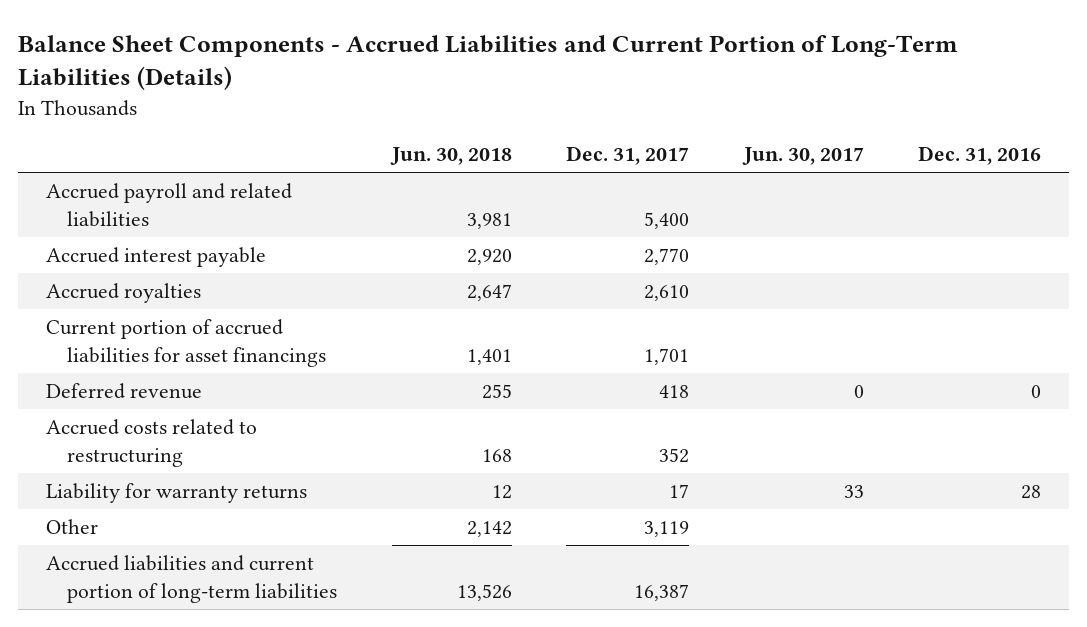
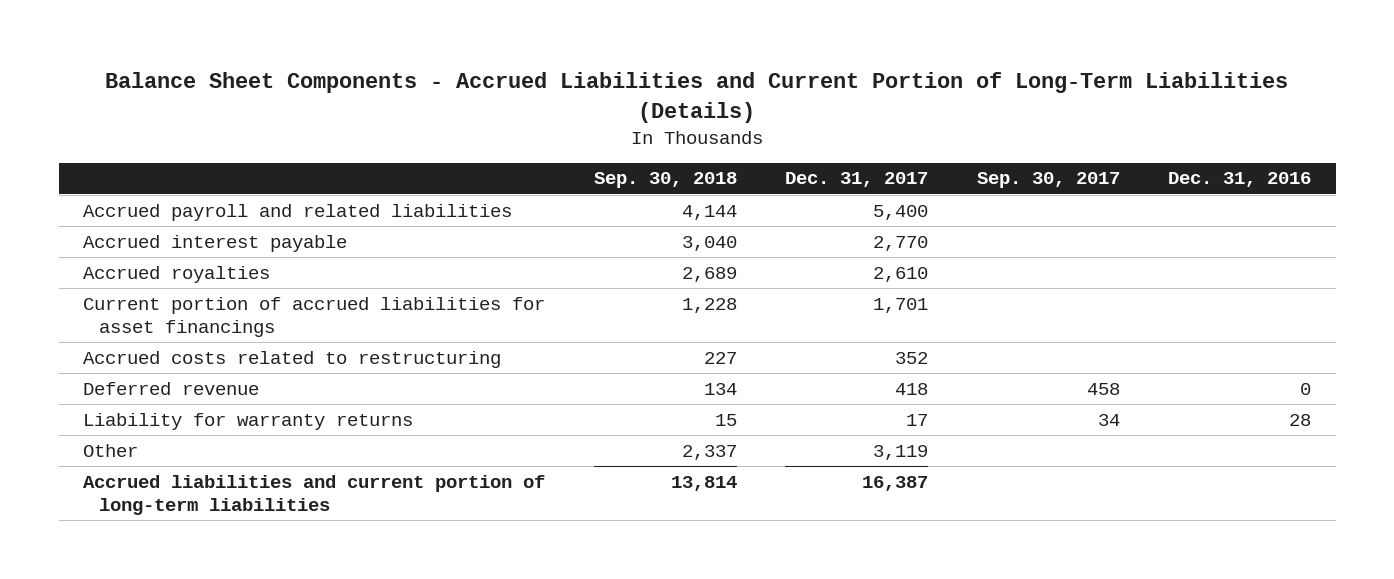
- | Jun. 30, 2018 | Dec. 31, 2017 | Jun. 30, 2017 | Dec. 31, 2016
+ | Sep. 30, 2018 | Dec. 31, 2017 | Sep. 30, 2017 | Dec. 31, 2016
moved down: Deferred revenue | 134 | 418 | 458 | 0

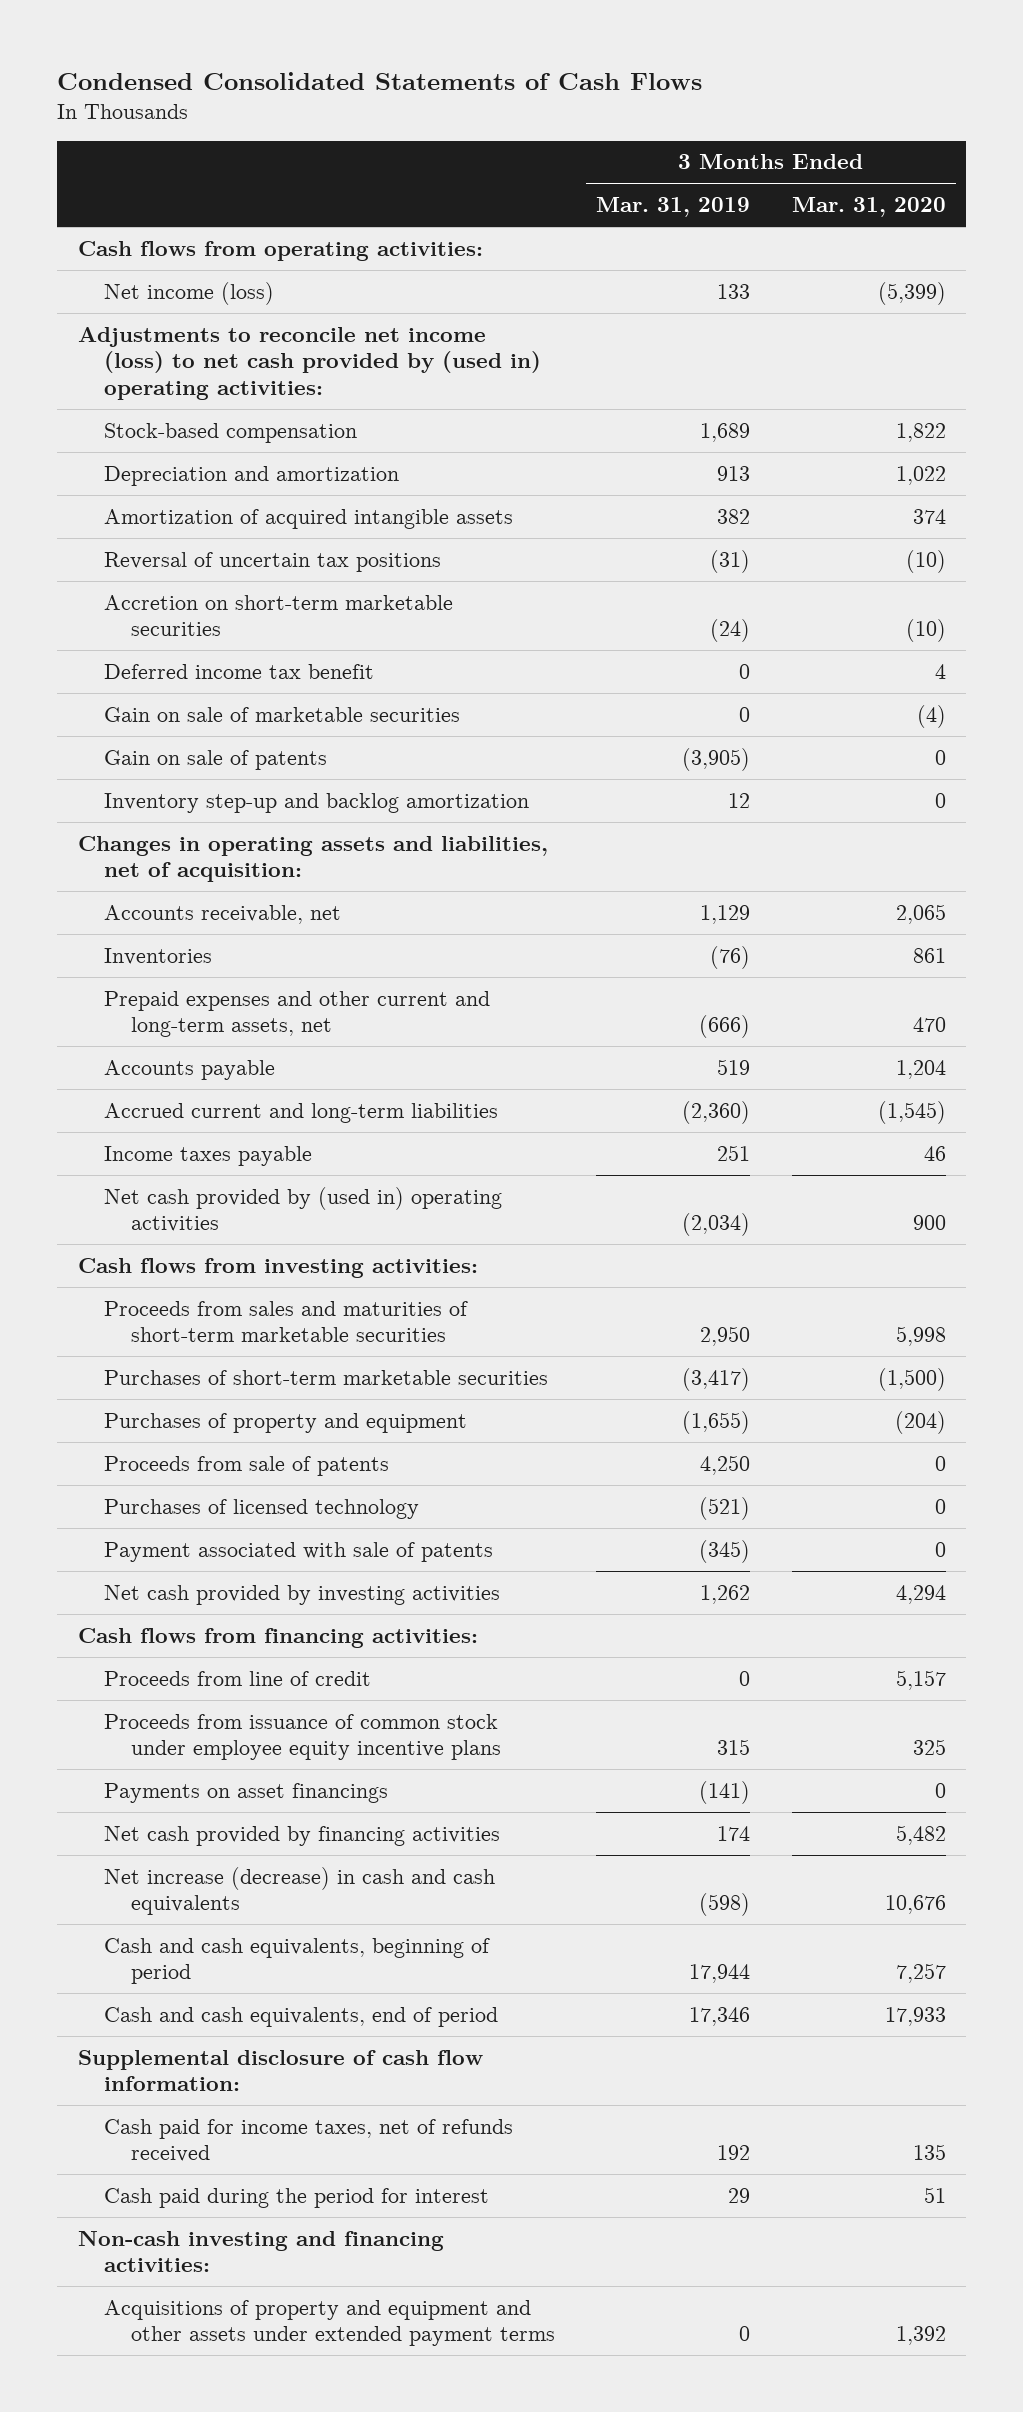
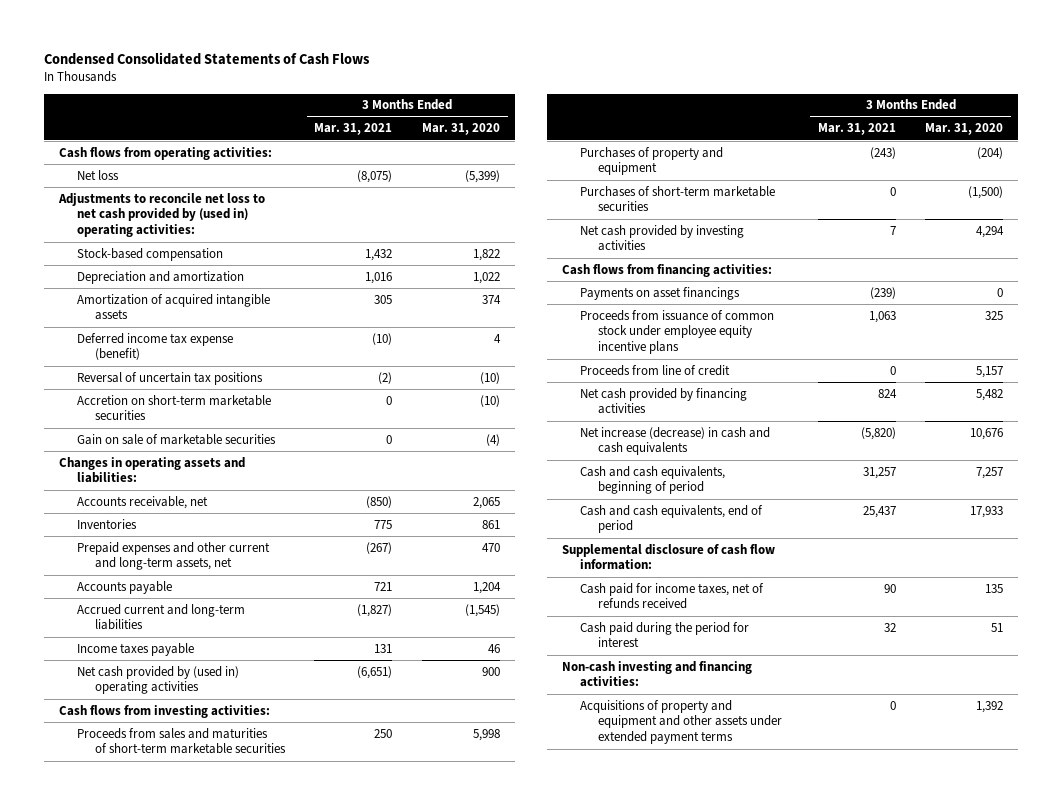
- | 3 Months Ended Mar. 31, 2019 | 3 Months Ended Mar. 31, 2020
+ | 3 Months Ended Mar. 31, 2021 | 3 Months Ended Mar. 31, 2020
- Net income (loss) | 133 | (5,399)
- Adjustments to reconcile net income (loss) to net cash provided by (used in) operating activities:
+ Net loss | (8,075) | (5,399)
+ Adjustments to reconcile net loss to net cash provided by (used in) operating activities:
+ Deferred income tax expense (benefit) | (10) | 4
- Deferred income tax benefit | 0 | 4
- Gain on sale of patents | (3,905) | 0
- Inventory step-up and backlog amortization | 12 | 0
- Changes in operating assets and liabilities, net of acquisition:
+ Changes in operating assets and liabilities:
- Proceeds from sale of patents | 4,250 | 0
- Purchases of licensed technology | (521) | 0
- Payment associated with sale of patents | (345) | 0
moved down: Purchases of short-term marketable securities | 0 | (1,500)
moved down: Proceeds from issuance of common stock under employee equity incentive plans | 1,063 | 325
moved down: Proceeds from line of credit | 0 | 5,157

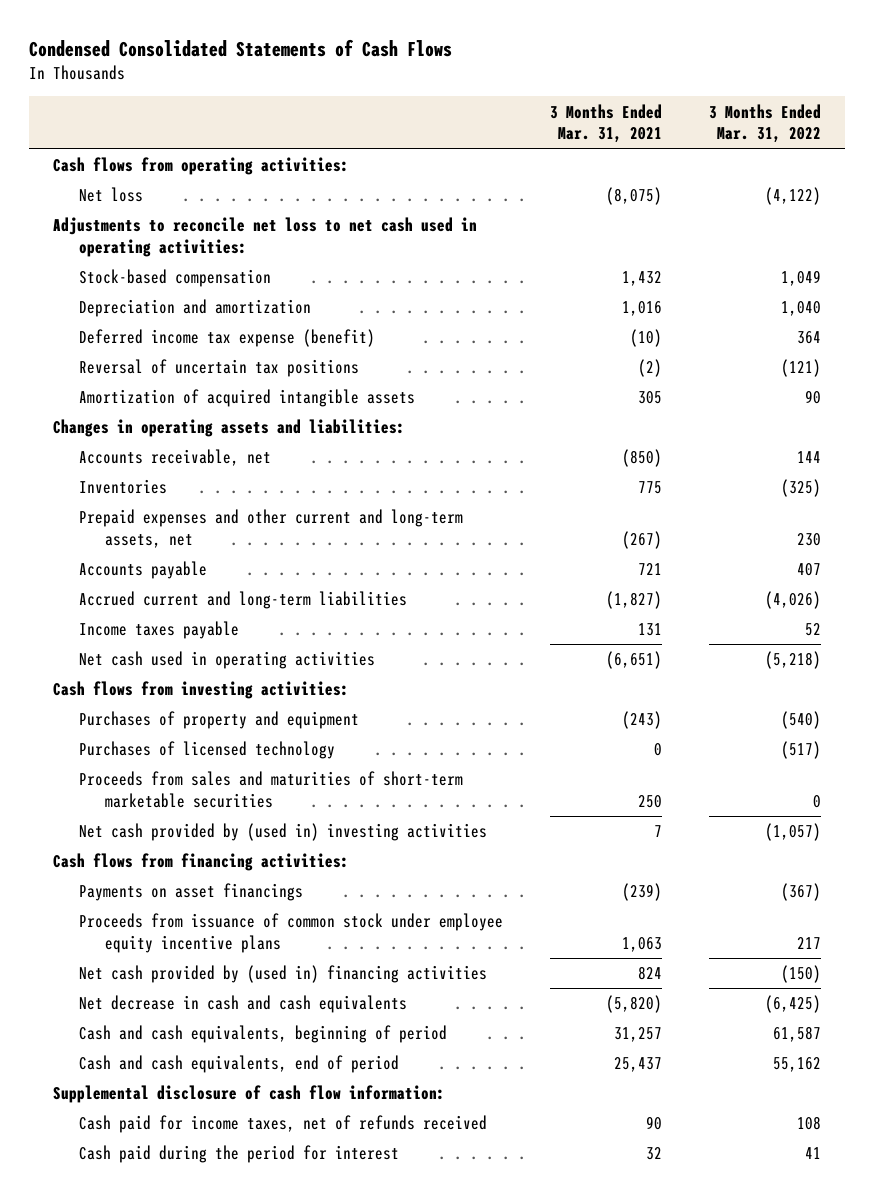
- | 3 Months Ended Mar. 31, 2021 | 3 Months Ended Mar. 31, 2020
+ | 3 Months Ended Mar. 31, 2021 | 3 Months Ended Mar. 31, 2022
- Adjustments to reconcile net loss to net cash provided by (used in) operating activities:
+ Adjustments to reconcile net loss to net cash used in operating activities:
- Accretion on short-term marketable securities | 0 | (10)
- Gain on sale of marketable securities | 0 | (4)
moved down: Amortization of acquired intangible assets | 305 | 90
- Net cash provided by (used in) operating activities | (6,651) | 900
+ Net cash used in operating activities | (6,651) | (5,218)
- Purchases of short-term marketable securities | 0 | (1,500)
- Net cash provided by investing activities | 7 | 4,294
+ Purchases of licensed technology | 0 | (517)
moved down: Proceeds from sales and maturities of short-term marketable securities | 250 | 0
+ Net cash provided by (used in) investing activities | 7 | (1,057)
- Proceeds from line of credit | 0 | 5,157
- Net cash provided by financing activities | 824 | 5,482
- Net increase (decrease) in cash and cash equivalents | (5,820) | 10,676
+ Net cash provided by (used in) financing activities | 824 | (150)
+ Net decrease in cash and cash equivalents | (5,820) | (6,425)
- Non-cash investing and financing activities:
- Acquisitions of property and equipment and other assets under extended payment terms | 0 | 1,392

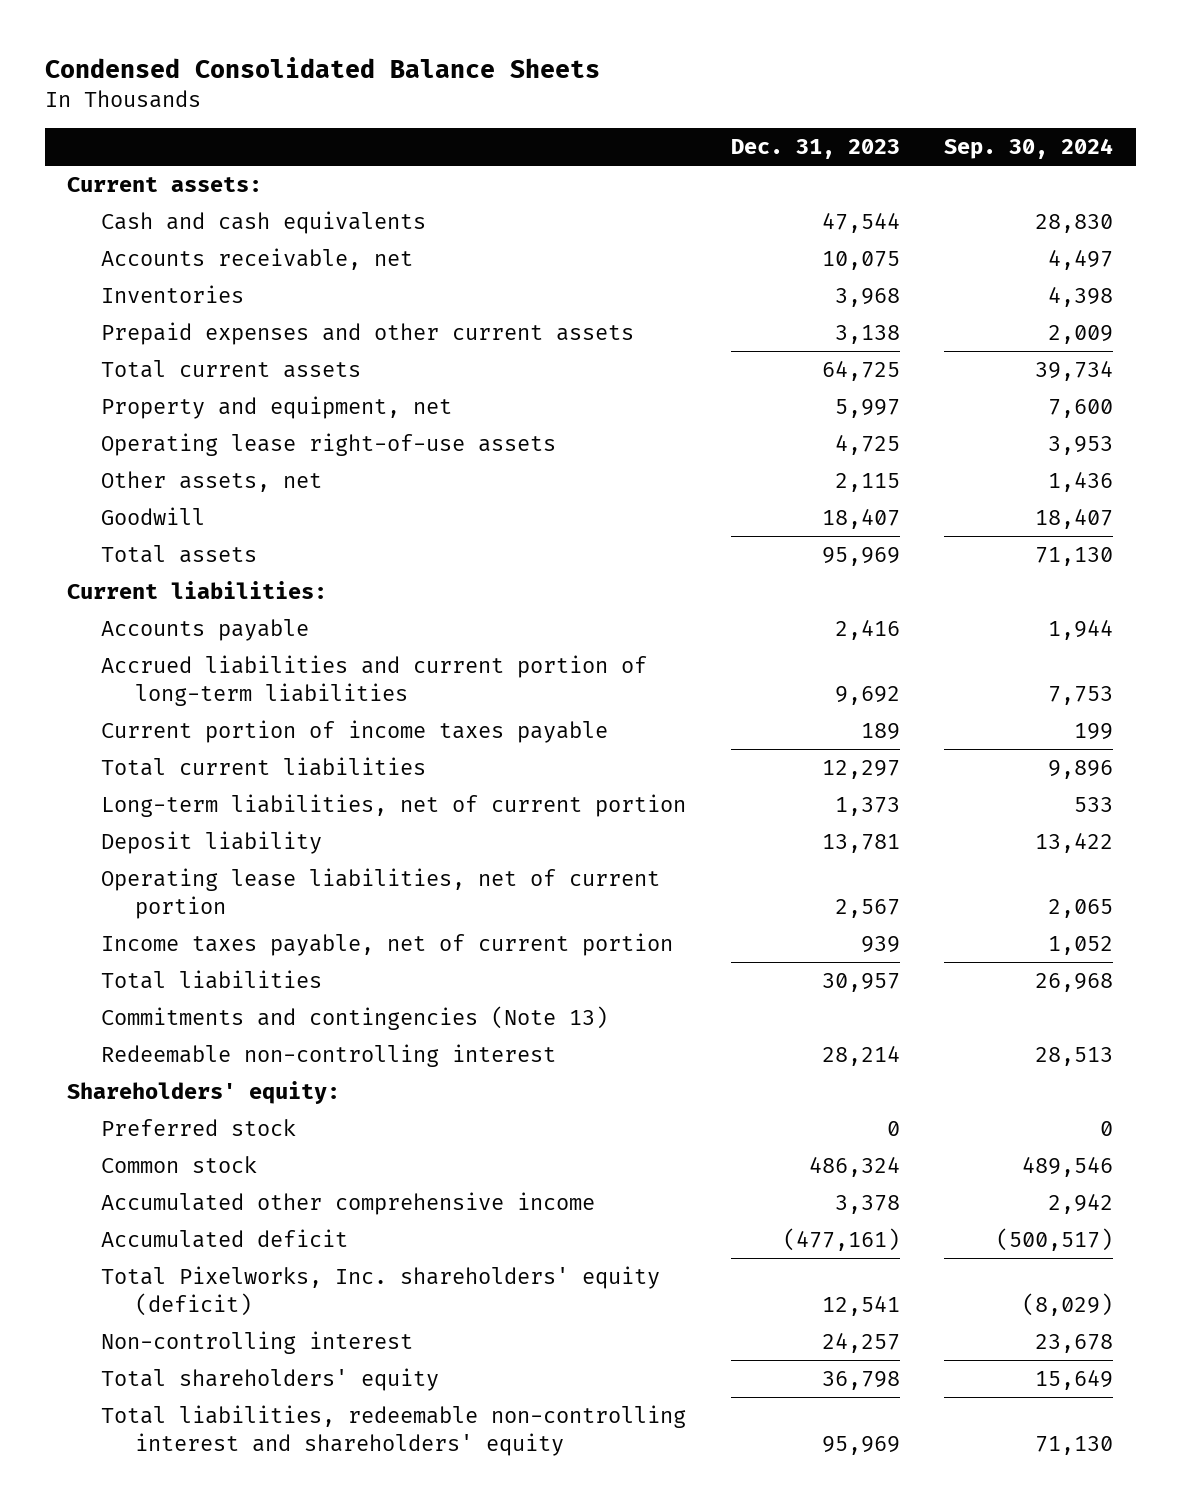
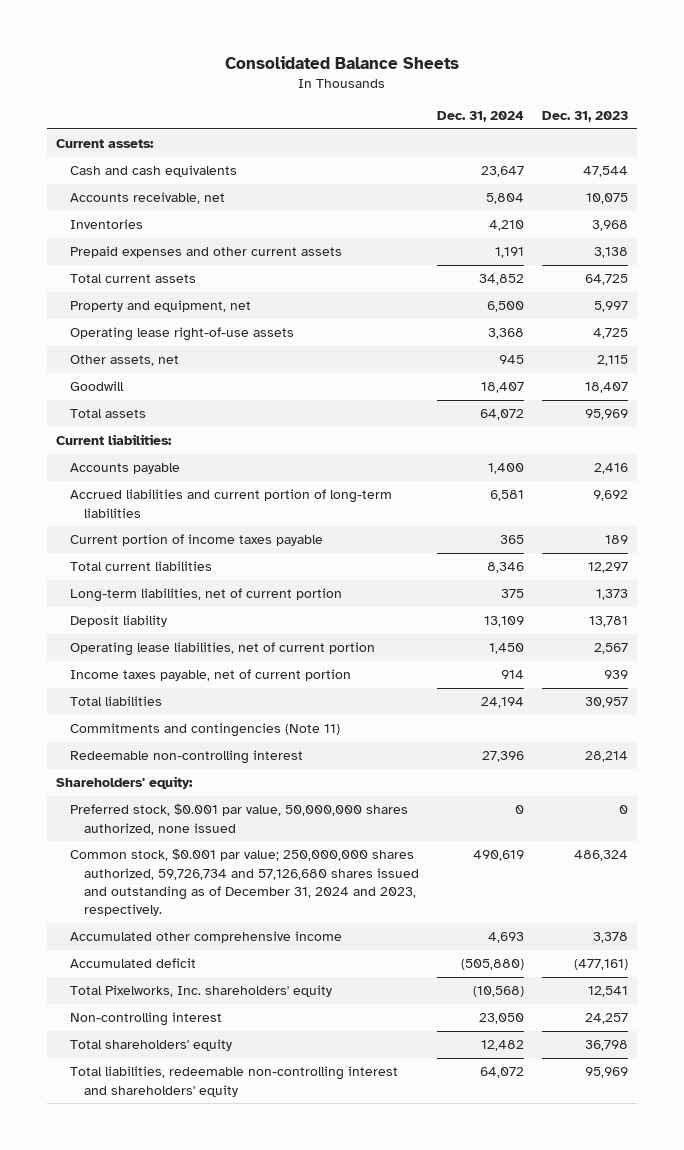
- Condensed Consolidated Balance Sheets
+ Consolidated Balance Sheets
- | Dec. 31, 2023 | Sep. 30, 2024
+ | Dec. 31, 2024 | Dec. 31, 2023
- Commitments and contingencies (Note 13)
+ Commitments and contingencies (Note 11)
- Preferred stock | 0 | 0
- Common stock | 486,324 | 489,546
+ Preferred stock, $0.001 par value, 50,000,000 shares authorized, none issued | 0 | 0
+ Common stock, $0.001 par value; 250,000,000 shares authorized, 59,726,734 and 57,126,680 shares issued and outstanding as of December 31, 2024 and 2023, respectively. | 490,619 | 486,324
- Total Pixelworks, Inc. shareholders' equity (deficit) | 12,541 | (8,029)
+ Total Pixelworks, Inc. shareholders' equity | (10,568) | 12,541

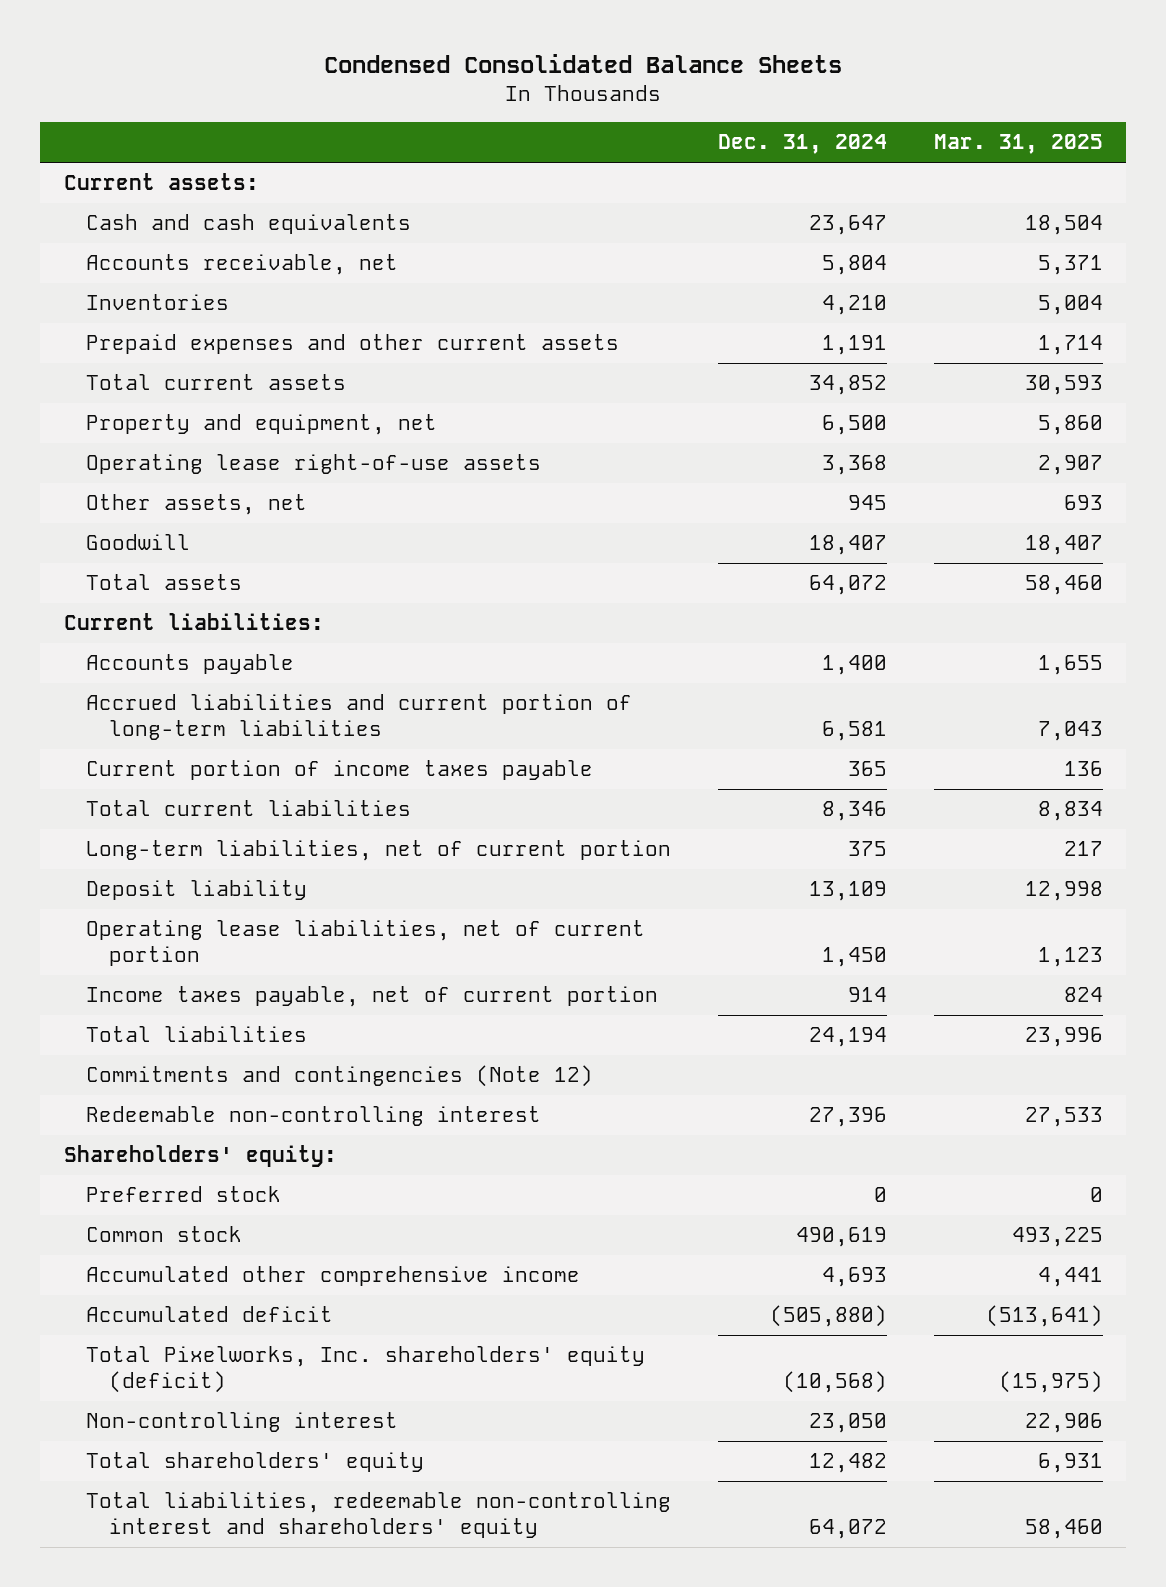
- Consolidated Balance Sheets
+ Condensed Consolidated Balance Sheets
- | Dec. 31, 2024 | Dec. 31, 2023
+ | Dec. 31, 2024 | Mar. 31, 2025
- Commitments and contingencies (Note 11)
+ Commitments and contingencies (Note 12)
- Preferred stock, $0.001 par value, 50,000,000 shares authorized, none issued | 0 | 0
- Common stock, $0.001 par value; 250,000,000 shares authorized, 59,726,734 and 57,126,680 shares issued and outstanding as of December 31, 2024 and 2023, respectively. | 490,619 | 486,324
+ Preferred stock | 0 | 0
+ Common stock | 490,619 | 493,225
- Total Pixelworks, Inc. shareholders' equity | (10,568) | 12,541
+ Total Pixelworks, Inc. shareholders' equity (deficit) | (10,568) | (15,975)

